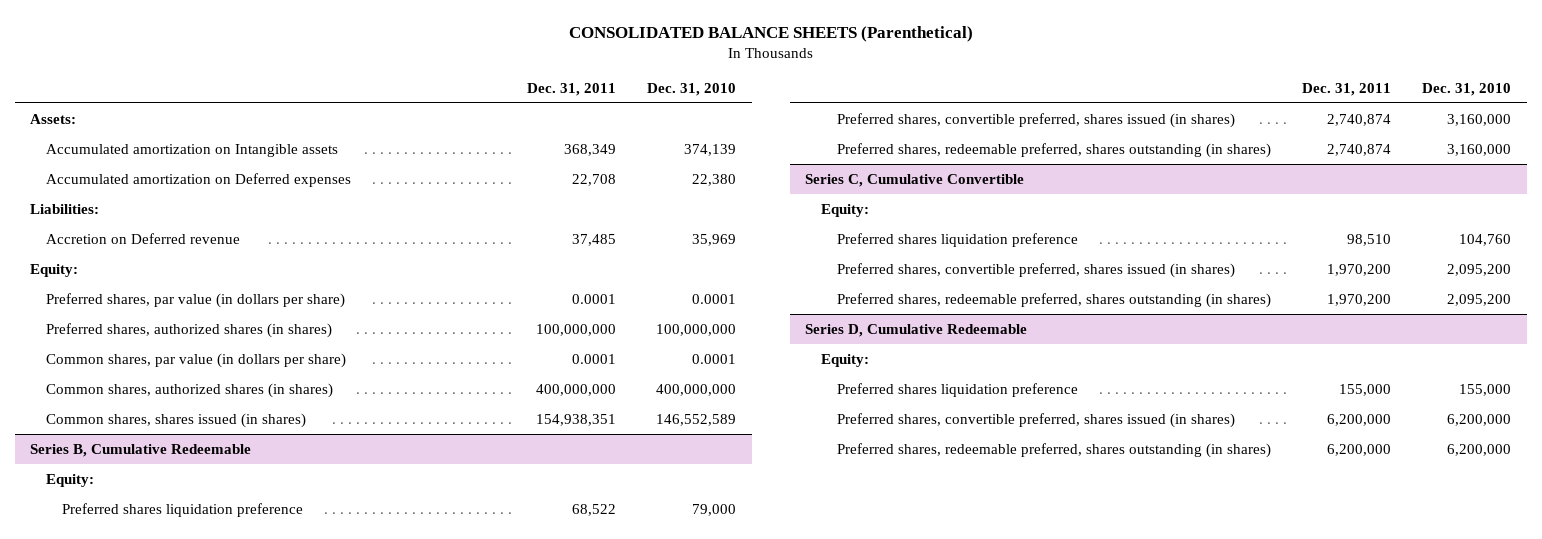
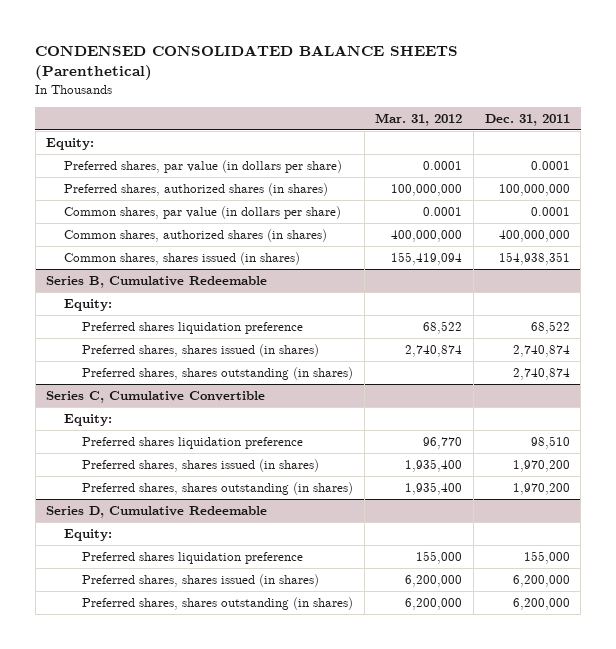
- CONSOLIDATED BALANCE SHEETS (Parenthetical)
+ CONDENSED CONSOLIDATED BALANCE SHEETS (Parenthetical)
- | Dec. 31, 2011 | Dec. 31, 2010
+ | Mar. 31, 2012 | Dec. 31, 2011
- Assets:
- Accumulated amortization on Intangible assets | 368,349 | 374,139
- Accumulated amortization on Deferred expenses | 22,708 | 22,380
- Liabilities:
- Accretion on Deferred revenue | 37,485 | 35,969
@ Series B, Cumulative Redeemable
- Preferred shares, convertible preferred, shares issued (in shares) | 2,740,874 | 3,160,000
- Preferred shares, redeemable preferred, shares outstanding (in shares) | 2,740,874 | 3,160,000
+ Preferred shares, shares issued (in shares) | 2,740,874 | 2,740,874
+ Preferred shares, shares outstanding (in shares) | | 2,740,874
@ Series C, Cumulative Convertible
- Preferred shares, convertible preferred, shares issued (in shares) | 1,970,200 | 2,095,200
- Preferred shares, redeemable preferred, shares outstanding (in shares) | 1,970,200 | 2,095,200
+ Preferred shares, shares issued (in shares) | 1,935,400 | 1,970,200
+ Preferred shares, shares outstanding (in shares) | 1,935,400 | 1,970,200
@ Series D, Cumulative Redeemable
- Preferred shares, convertible preferred, shares issued (in shares) | 6,200,000 | 6,200,000
- Preferred shares, redeemable preferred, shares outstanding (in shares) | 6,200,000 | 6,200,000
+ Preferred shares, shares issued (in shares) | 6,200,000 | 6,200,000
+ Preferred shares, shares outstanding (in shares) | 6,200,000 | 6,200,000

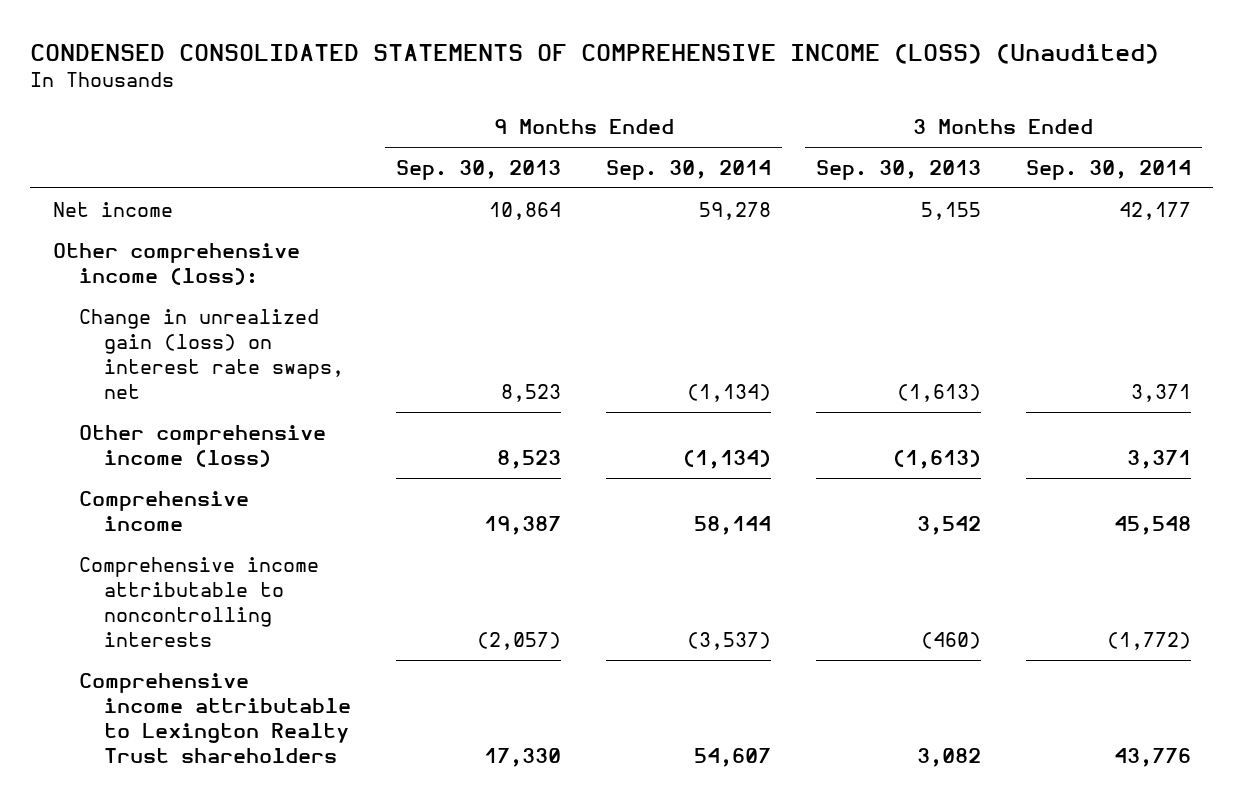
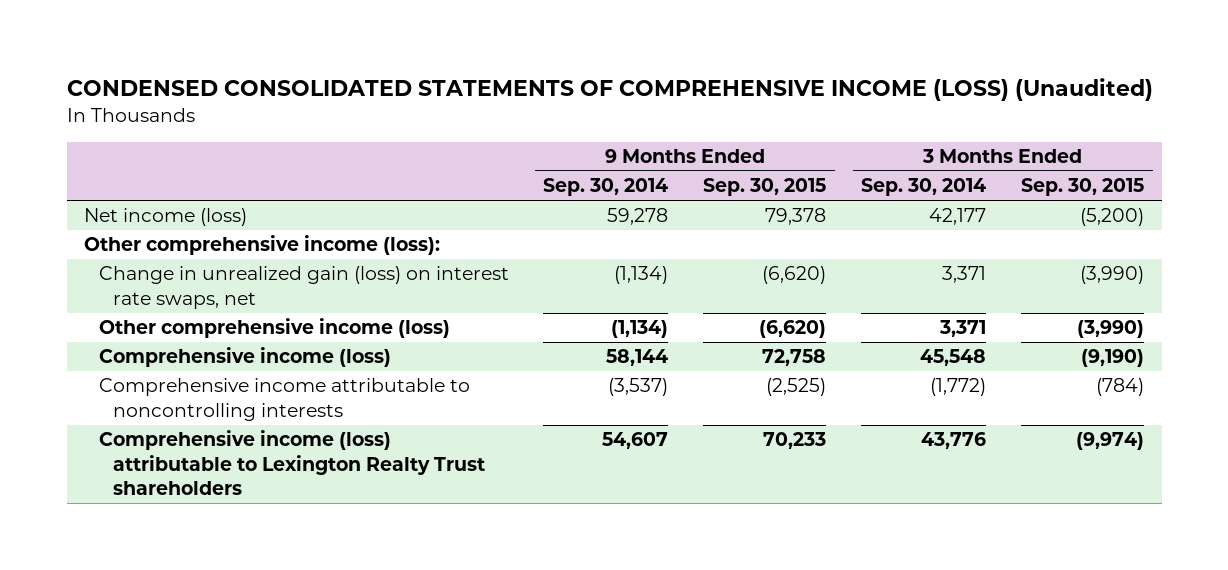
- | 9 Months Ended Sep. 30, 2013 | 9 Months Ended Sep. 30, 2014 | 3 Months Ended Sep. 30, 2013 | 3 Months Ended Sep. 30, 2014
+ | 9 Months Ended Sep. 30, 2014 | 9 Months Ended Sep. 30, 2015 | 3 Months Ended Sep. 30, 2014 | 3 Months Ended Sep. 30, 2015
- Net income | 10,864 | 59,278 | 5,155 | 42,177
+ Net income (loss) | 59,278 | 79,378 | 42,177 | (5,200)
- Comprehensive income | 19,387 | 58,144 | 3,542 | 45,548
+ Comprehensive income (loss) | 58,144 | 72,758 | 45,548 | (9,190)
- Comprehensive income attributable to Lexington Realty Trust shareholders | 17,330 | 54,607 | 3,082 | 43,776
+ Comprehensive income (loss) attributable to Lexington Realty Trust shareholders | 54,607 | 70,233 | 43,776 | (9,974)

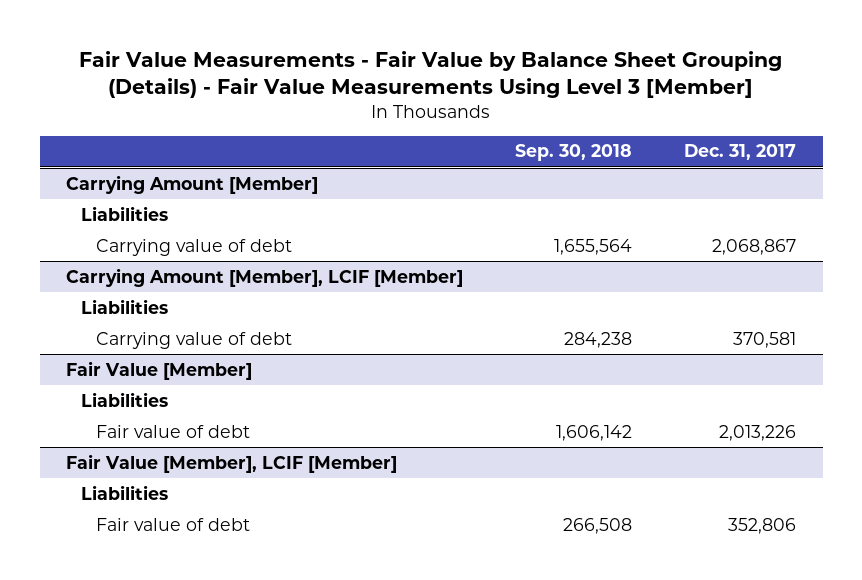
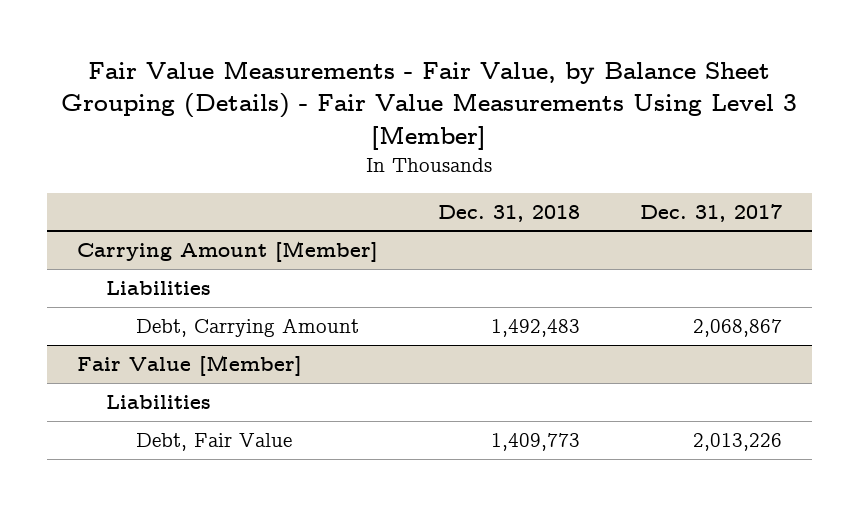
- Fair Value Measurements - Fair Value by Balance Sheet Grouping (Details) - Fair Value Measurements Using Level 3 [Member]
+ Fair Value Measurements - Fair Value, by Balance Sheet Grouping (Details) - Fair Value Measurements Using Level 3 [Member]
- | Sep. 30, 2018 | Dec. 31, 2017
+ | Dec. 31, 2018 | Dec. 31, 2017
@ Carrying Amount [Member]
- Carrying value of debt | 1,655,564 | 2,068,867
- Carrying Amount [Member], LCIF [Member]
- Liabilities
- Carrying value of debt | 284,238 | 370,581
@ Carrying Amount [Member]
+ Debt, Carrying Amount | 1,492,483 | 2,068,867
@ Fair Value [Member]
- Fair value of debt | 1,606,142 | 2,013,226
- Fair Value [Member], LCIF [Member]
- Liabilities
- Fair value of debt | 266,508 | 352,806
@ Fair Value [Member]
+ Debt, Fair Value | 1,409,773 | 2,013,226

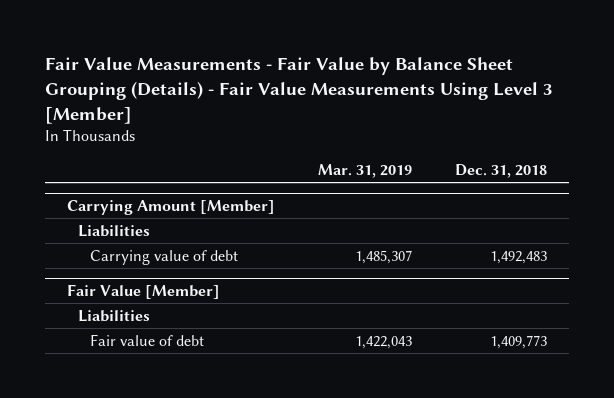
- Fair Value Measurements - Fair Value, by Balance Sheet Grouping (Details) - Fair Value Measurements Using Level 3 [Member]
+ Fair Value Measurements - Fair Value by Balance Sheet Grouping (Details) - Fair Value Measurements Using Level 3 [Member]
- | Dec. 31, 2018 | Dec. 31, 2017
+ | Mar. 31, 2019 | Dec. 31, 2018
@ Carrying Amount [Member]
- Debt, Carrying Amount | 1,492,483 | 2,068,867
+ Carrying value of debt | 1,485,307 | 1,492,483
@ Fair Value [Member]
- Debt, Fair Value | 1,409,773 | 2,013,226
+ Fair value of debt | 1,422,043 | 1,409,773

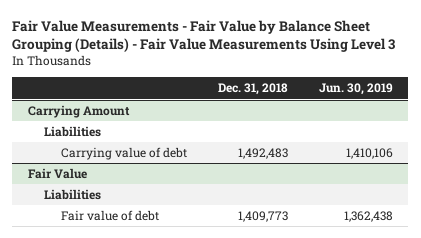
- Fair Value Measurements - Fair Value by Balance Sheet Grouping (Details) - Fair Value Measurements Using Level 3 [Member]
+ Fair Value Measurements - Fair Value by Balance Sheet Grouping (Details) - Fair Value Measurements Using Level 3
- | Mar. 31, 2019 | Dec. 31, 2018
+ | Dec. 31, 2018 | Jun. 30, 2019
- Carrying Amount [Member]
+ Carrying Amount
- Fair Value [Member]
+ Fair Value

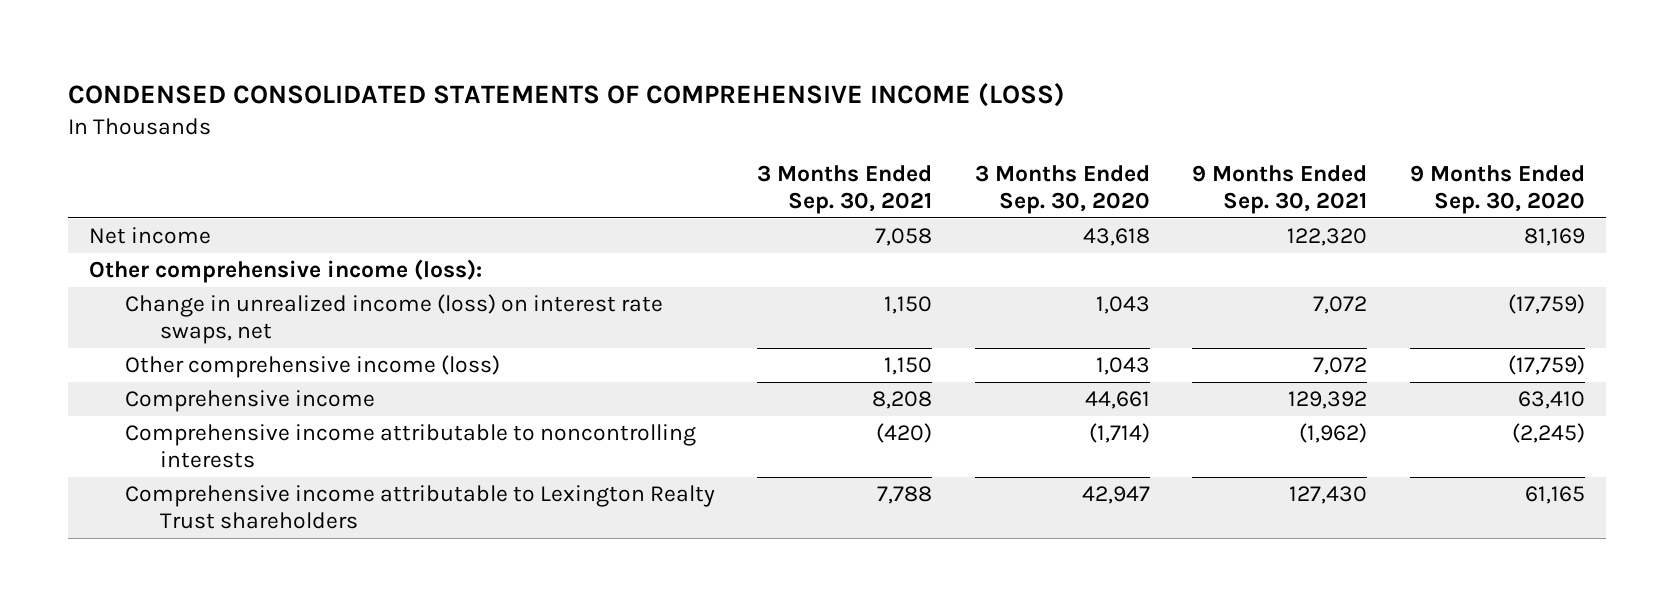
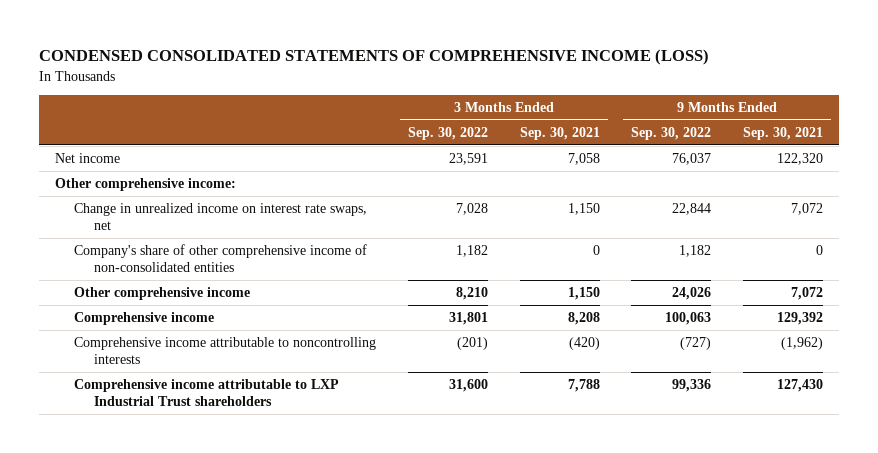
- | 3 Months Ended Sep. 30, 2021 | 3 Months Ended Sep. 30, 2020 | 9 Months Ended Sep. 30, 2021 | 9 Months Ended Sep. 30, 2020
+ | 3 Months Ended Sep. 30, 2022 | 3 Months Ended Sep. 30, 2021 | 9 Months Ended Sep. 30, 2022 | 9 Months Ended Sep. 30, 2021
- Other comprehensive income (loss):
- Change in unrealized income (loss) on interest rate swaps, net | 1,150 | 1,043 | 7,072 | (17,759)
- Other comprehensive income (loss) | 1,150 | 1,043 | 7,072 | (17,759)
+ Other comprehensive income:
+ Change in unrealized income on interest rate swaps, net | 7,028 | 1,150 | 22,844 | 7,072
+ Company's share of other comprehensive income of non-consolidated entities | 1,182 | 0 | 1,182 | 0
+ Other comprehensive income | 8,210 | 1,150 | 24,026 | 7,072
- Comprehensive income attributable to Lexington Realty Trust shareholders | 7,788 | 42,947 | 127,430 | 61,165
+ Comprehensive income attributable to LXP Industrial Trust shareholders | 31,600 | 7,788 | 99,336 | 127,430

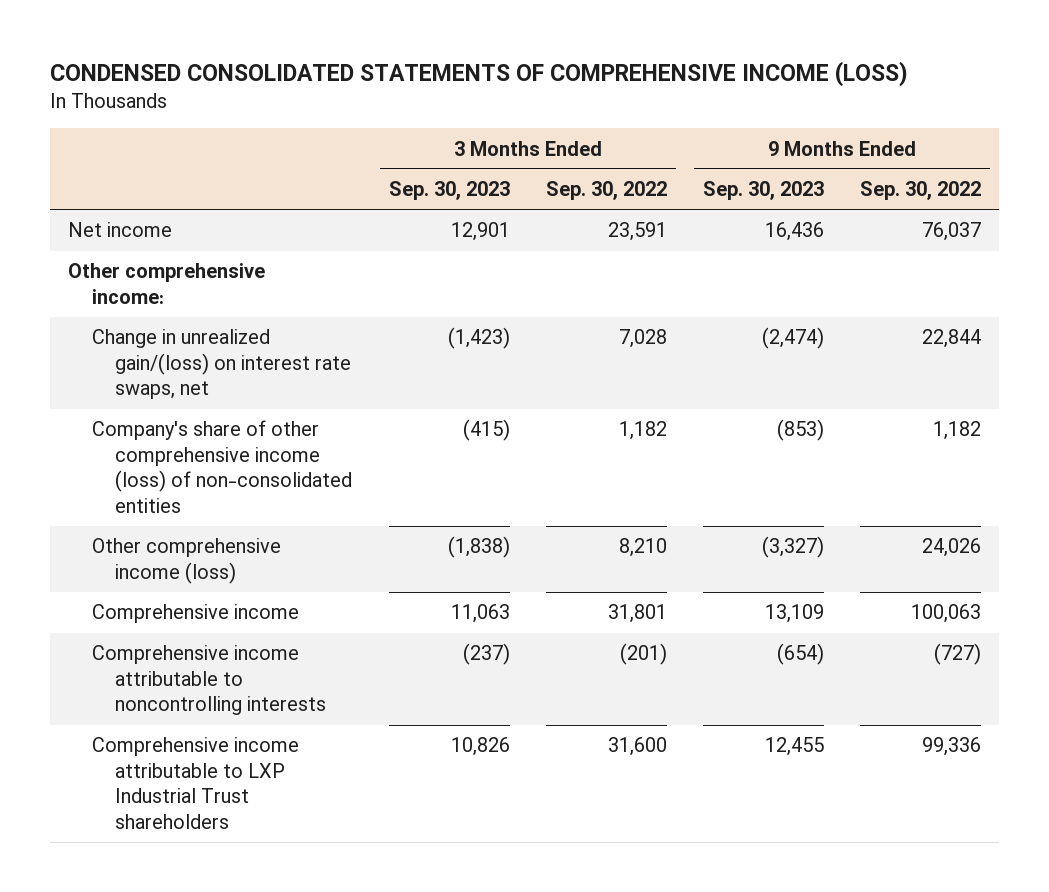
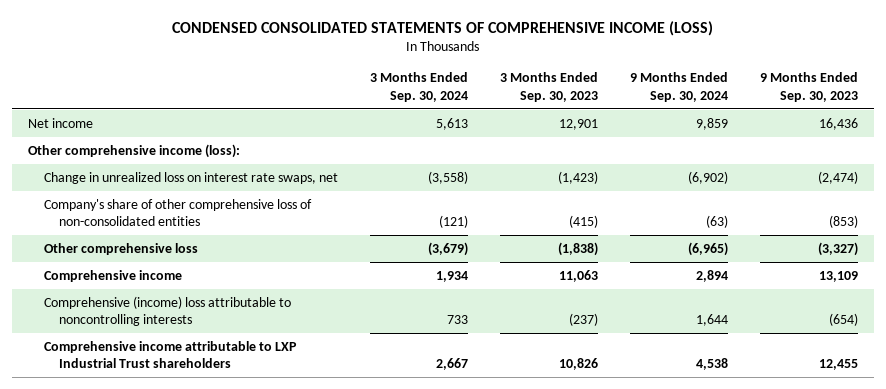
- | 3 Months Ended Sep. 30, 2023 | 3 Months Ended Sep. 30, 2022 | 9 Months Ended Sep. 30, 2023 | 9 Months Ended Sep. 30, 2022
+ | 3 Months Ended Sep. 30, 2024 | 3 Months Ended Sep. 30, 2023 | 9 Months Ended Sep. 30, 2024 | 9 Months Ended Sep. 30, 2023
- Other comprehensive income:
- Change in unrealized gain/(loss) on interest rate swaps, net | (1,423) | 7,028 | (2,474) | 22,844
- Company's share of other comprehensive income (loss) of non-consolidated entities | (415) | 1,182 | (853) | 1,182
- Other comprehensive income (loss) | (1,838) | 8,210 | (3,327) | 24,026
+ Other comprehensive income (loss):
+ Change in unrealized loss on interest rate swaps, net | (3,558) | (1,423) | (6,902) | (2,474)
+ Company's share of other comprehensive loss of non-consolidated entities | (121) | (415) | (63) | (853)
+ Other comprehensive loss | (3,679) | (1,838) | (6,965) | (3,327)
- Comprehensive income attributable to noncontrolling interests | (237) | (201) | (654) | (727)
+ Comprehensive (income) loss attributable to noncontrolling interests | 733 | (237) | 1,644 | (654)

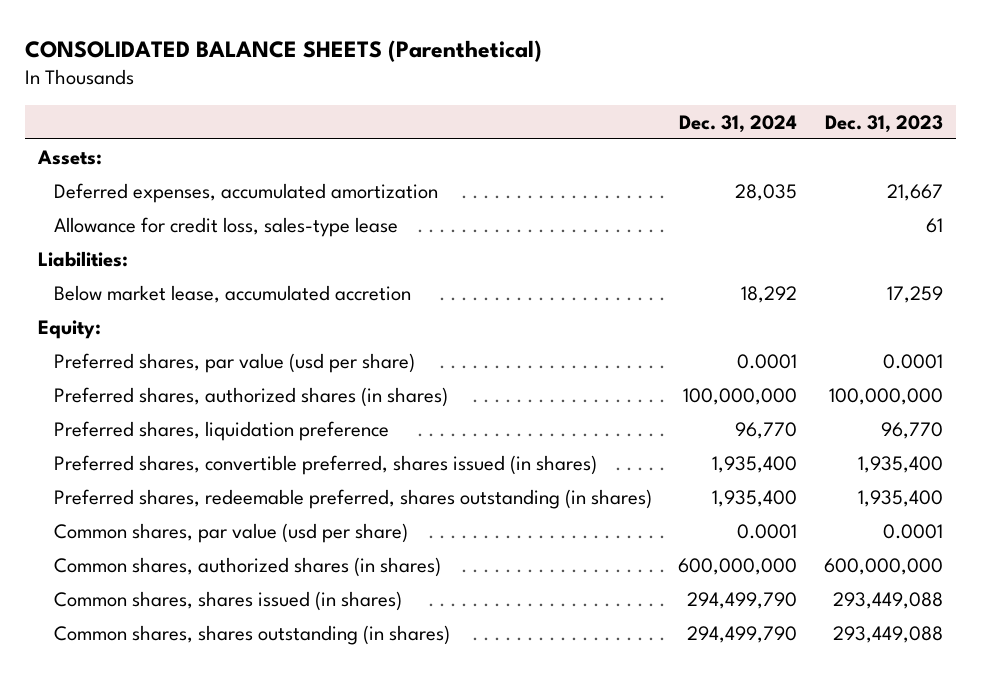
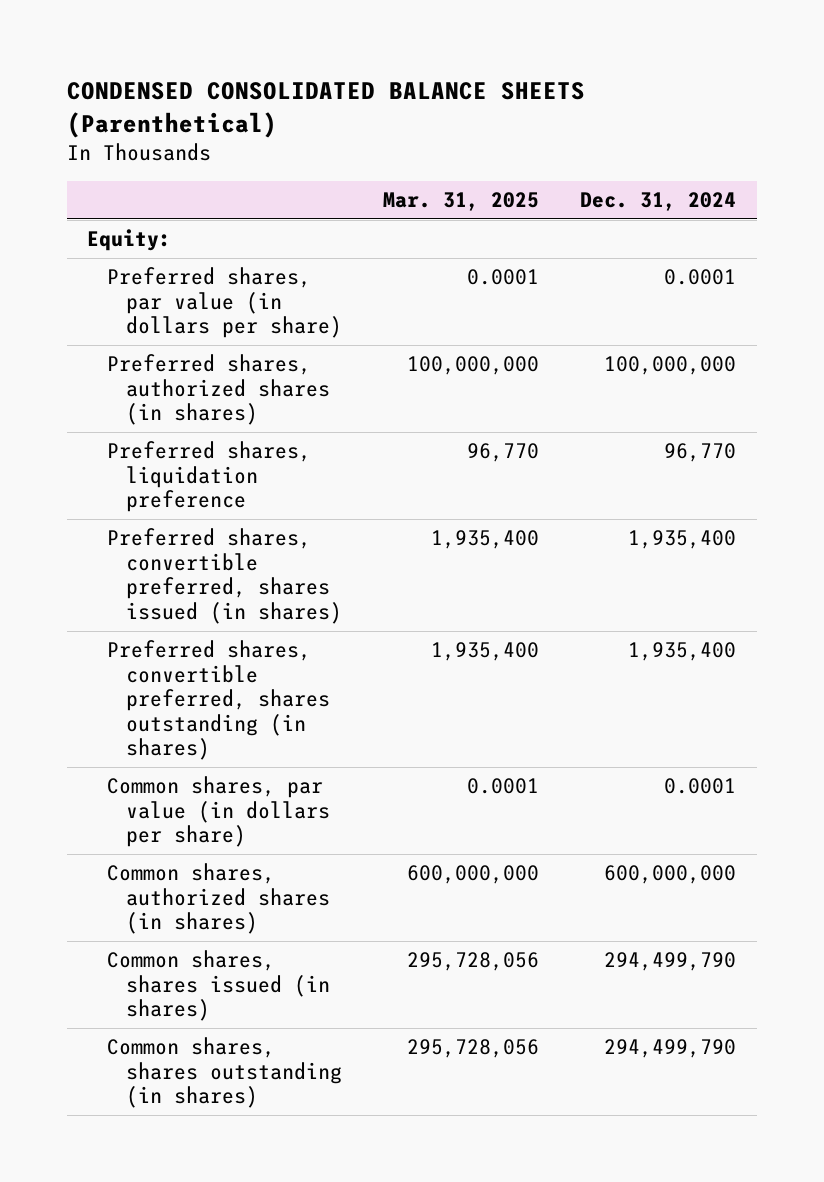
- CONSOLIDATED BALANCE SHEETS (Parenthetical)
+ CONDENSED CONSOLIDATED BALANCE SHEETS (Parenthetical)
- | Dec. 31, 2024 | Dec. 31, 2023
+ | Mar. 31, 2025 | Dec. 31, 2024
- Assets:
- Deferred expenses, accumulated amortization | 28,035 | 21,667
- Allowance for credit loss, sales-type lease | | 61
- Liabilities:
- Below market lease, accumulated accretion | 18,292 | 17,259
- Preferred shares, par value (usd per share) | 0.0001 | 0.0001
+ Preferred shares, par value (in dollars per share) | 0.0001 | 0.0001
- Preferred shares, redeemable preferred, shares outstanding (in shares) | 1,935,400 | 1,935,400
- Common shares, par value (usd per share) | 0.0001 | 0.0001
+ Preferred shares, convertible preferred, shares outstanding (in shares) | 1,935,400 | 1,935,400
+ Common shares, par value (in dollars per share) | 0.0001 | 0.0001

